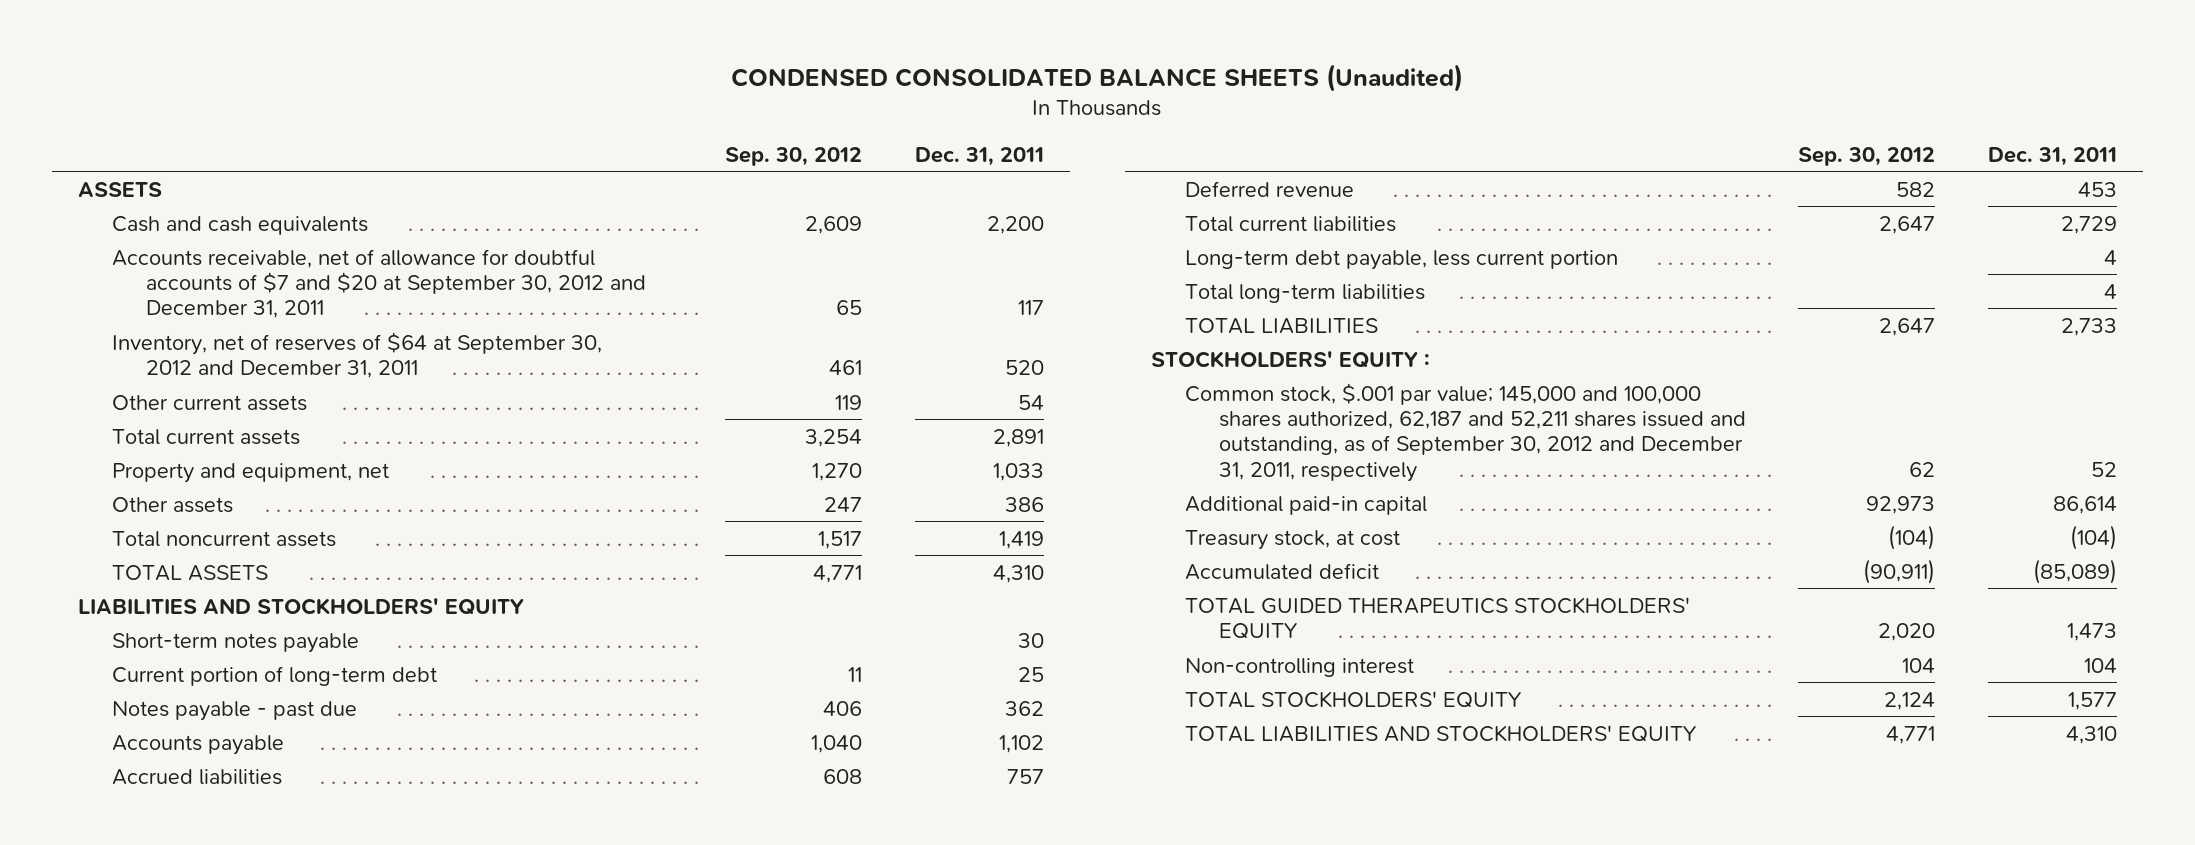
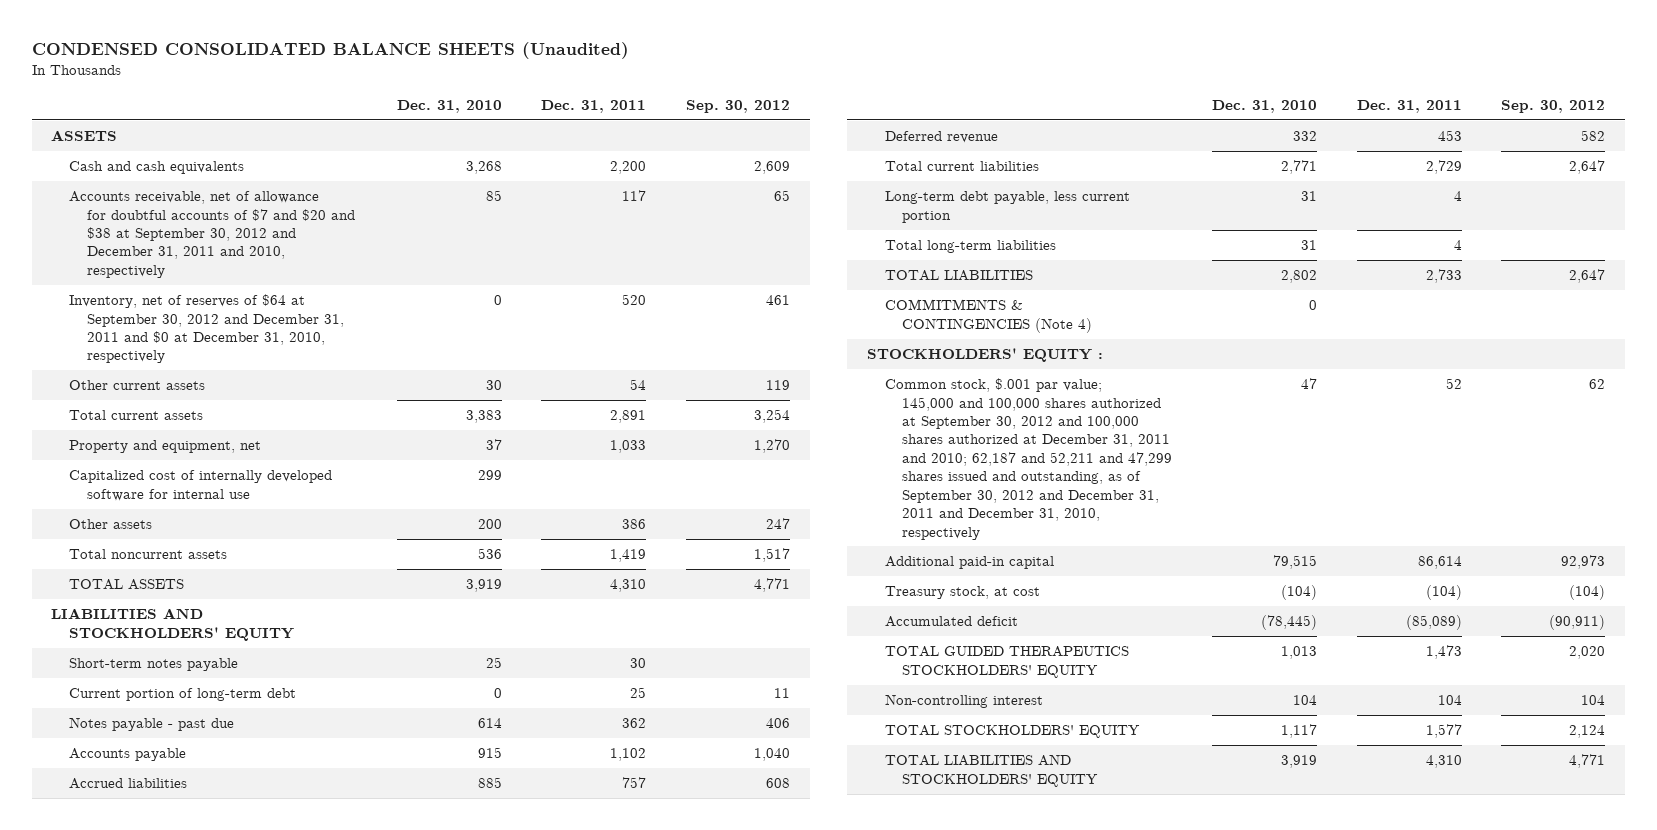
- | Sep. 30, 2012 | Dec. 31, 2011
+ | Dec. 31, 2010 | Dec. 31, 2011 | Sep. 30, 2012
- Accounts receivable, net of allowance for doubtful accounts of $7 and $20 at September 30, 2012 and December 31, 2011 | 65 | 117
- Inventory, net of reserves of $64 at September 30, 2012 and December 31, 2011 | 461 | 520
+ Accounts receivable, net of allowance for doubtful accounts of $7 and $20 and $38 at September 30, 2012 and December 31, 2011 and 2010, respectively | 85 | 117 | 65
+ Inventory, net of reserves of $64 at September 30, 2012 and December 31, 2011 and $0 at December 31, 2010, respectively | 0 | 520 | 461
+ Capitalized cost of internally developed software for internal use | 299 | |
+ COMMITMENTS & CONTINGENCIES (Note 4) | 0 | |
- Common stock, $.001 par value; 145,000 and 100,000 shares authorized, 62,187 and 52,211 shares issued and outstanding, as of September 30, 2012 and December 31, 2011, respectively | 62 | 52
+ Common stock, $.001 par value; 145,000 and 100,000 shares authorized at September 30, 2012 and 100,000 shares authorized at December 31, 2011 and 2010; 62,187 and 52,211 and 47,299 shares issued and outstanding, as of September 30, 2012 and December 31, 2011 and December 31, 2010, respectively | 47 | 52 | 62

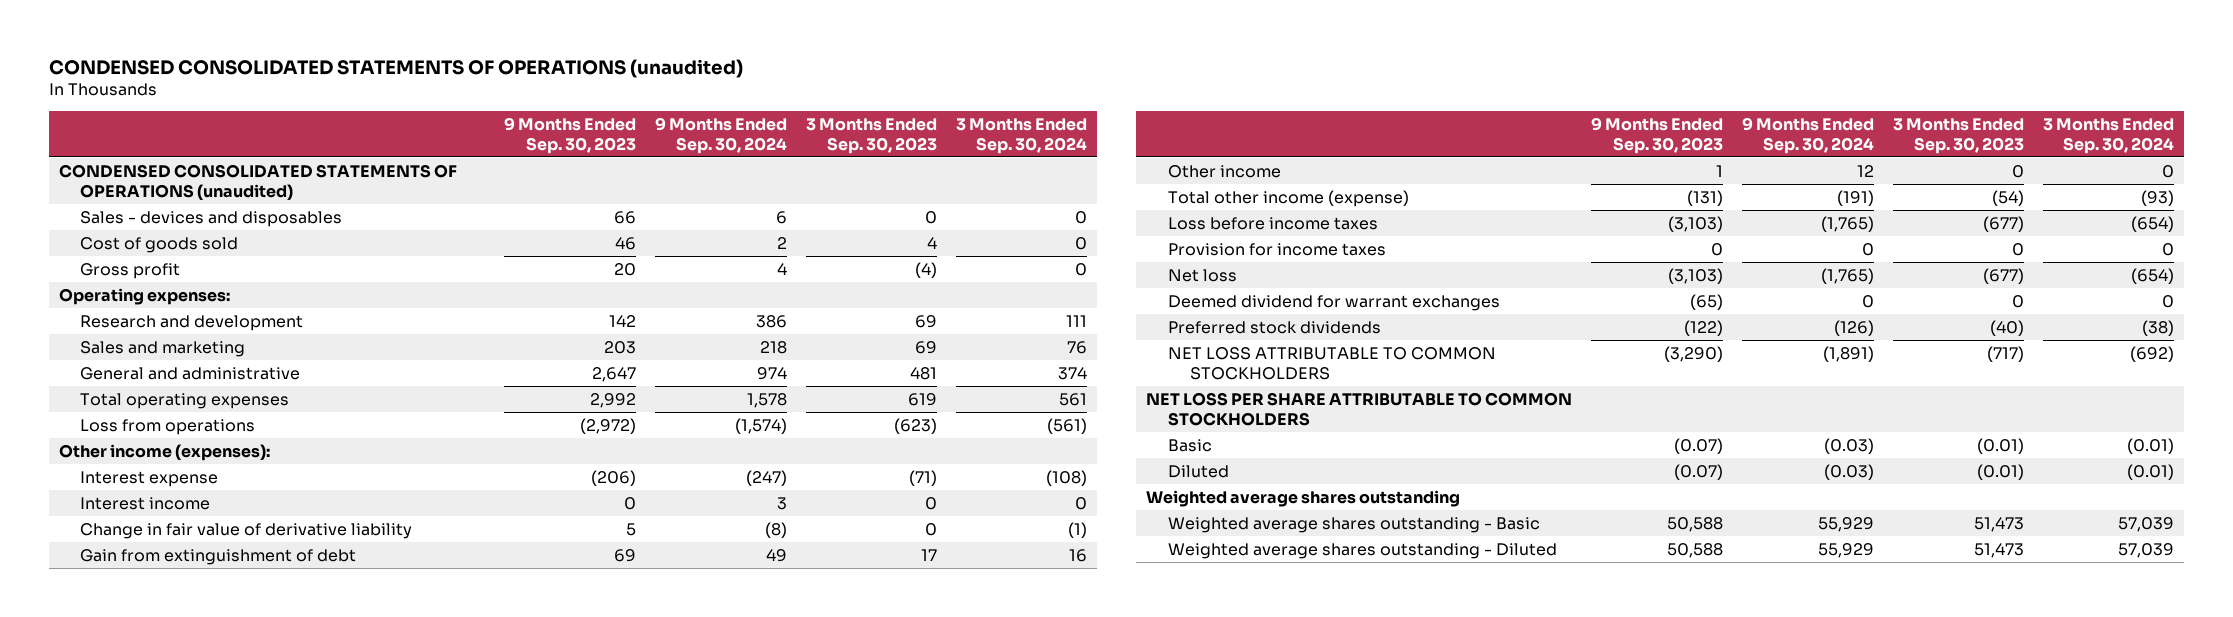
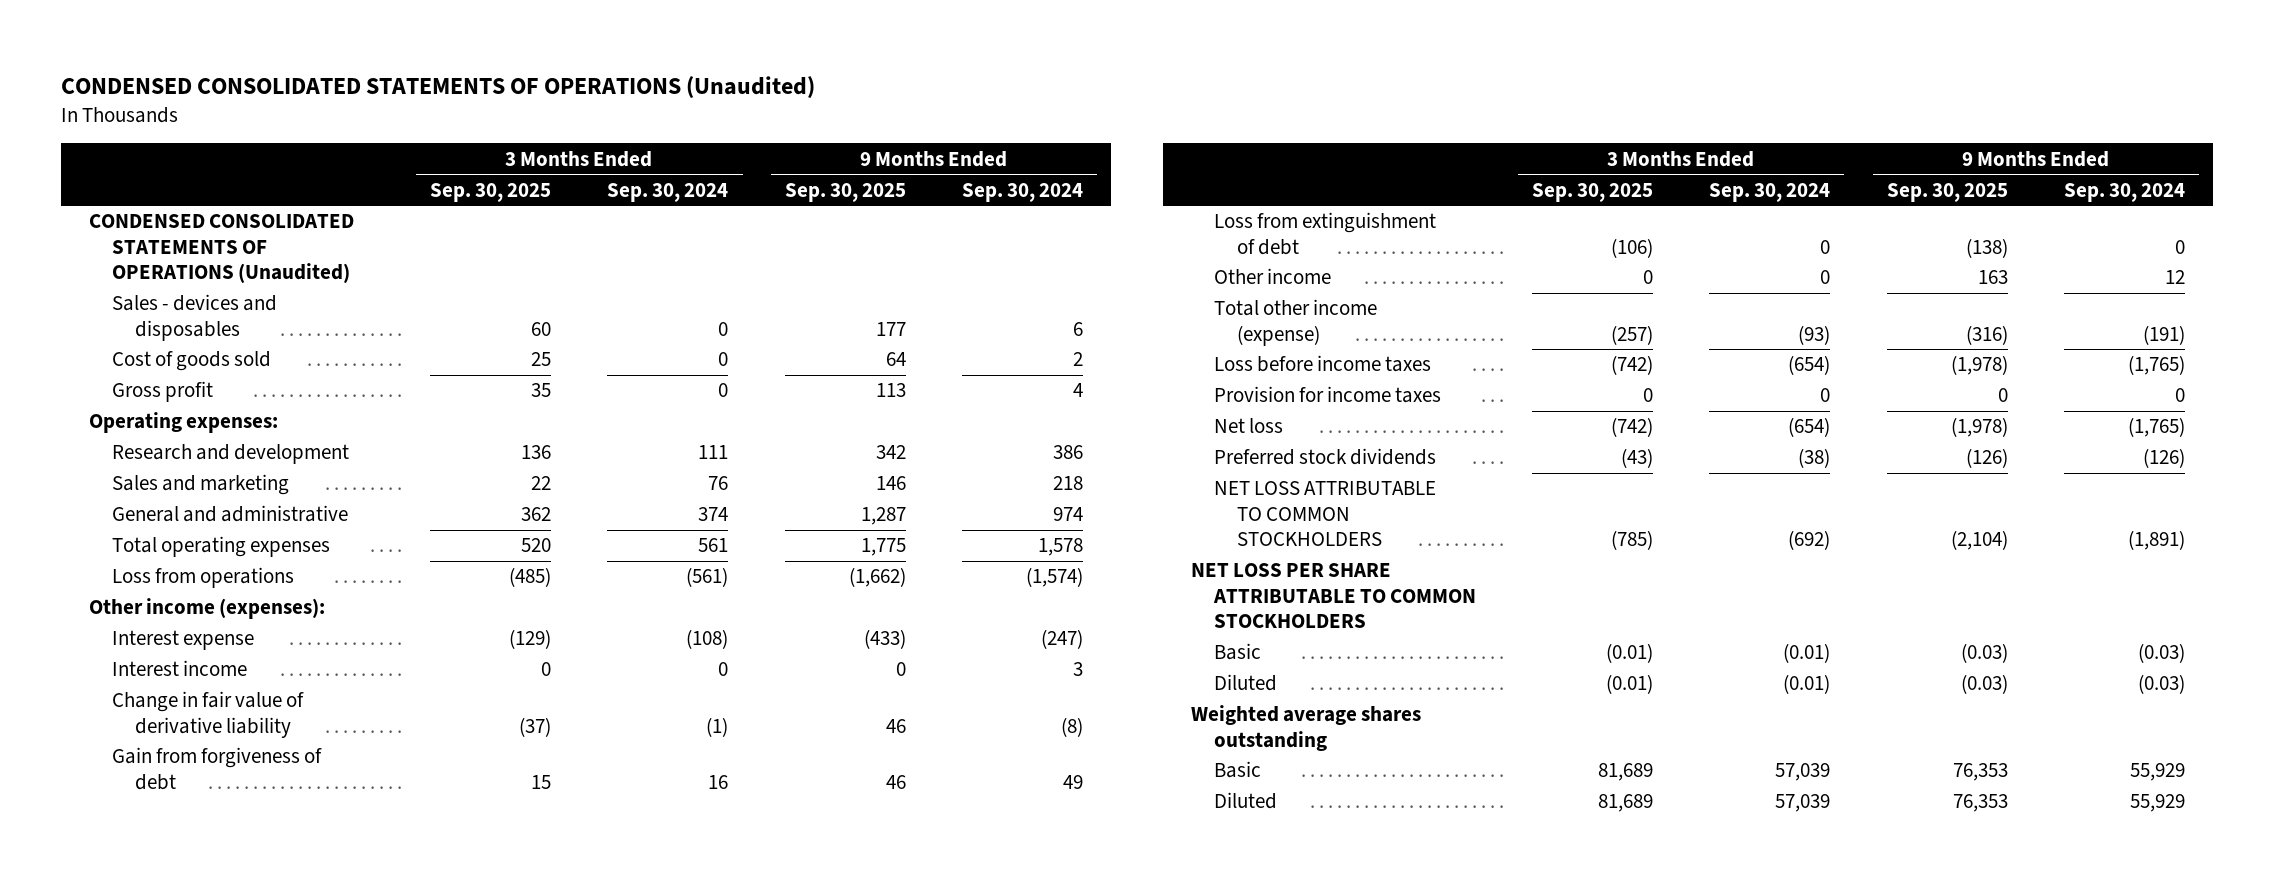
- CONDENSED CONSOLIDATED STATEMENTS OF OPERATIONS (unaudited)
+ CONDENSED CONSOLIDATED STATEMENTS OF OPERATIONS (Unaudited)
- | 9 Months Ended Sep. 30, 2023 | 9 Months Ended Sep. 30, 2024 | 3 Months Ended Sep. 30, 2023 | 3 Months Ended Sep. 30, 2024
+ | 3 Months Ended Sep. 30, 2025 | 3 Months Ended Sep. 30, 2024 | 9 Months Ended Sep. 30, 2025 | 9 Months Ended Sep. 30, 2024
- CONDENSED CONSOLIDATED STATEMENTS OF OPERATIONS (unaudited)
+ CONDENSED CONSOLIDATED STATEMENTS OF OPERATIONS (Unaudited)
- Gain from extinguishment of debt | 69 | 49 | 17 | 16
+ Gain from forgiveness of debt | 15 | 16 | 46 | 49
+ Loss from extinguishment of debt | (106) | 0 | (138) | 0
- Deemed dividend for warrant exchanges | (65) | 0 | 0 | 0
- Weighted average shares outstanding - Basic | 50,588 | 55,929 | 51,473 | 57,039
- Weighted average shares outstanding - Diluted | 50,588 | 55,929 | 51,473 | 57,039
+ Basic | 81,689 | 57,039 | 76,353 | 55,929
+ Diluted | 81,689 | 57,039 | 76,353 | 55,929

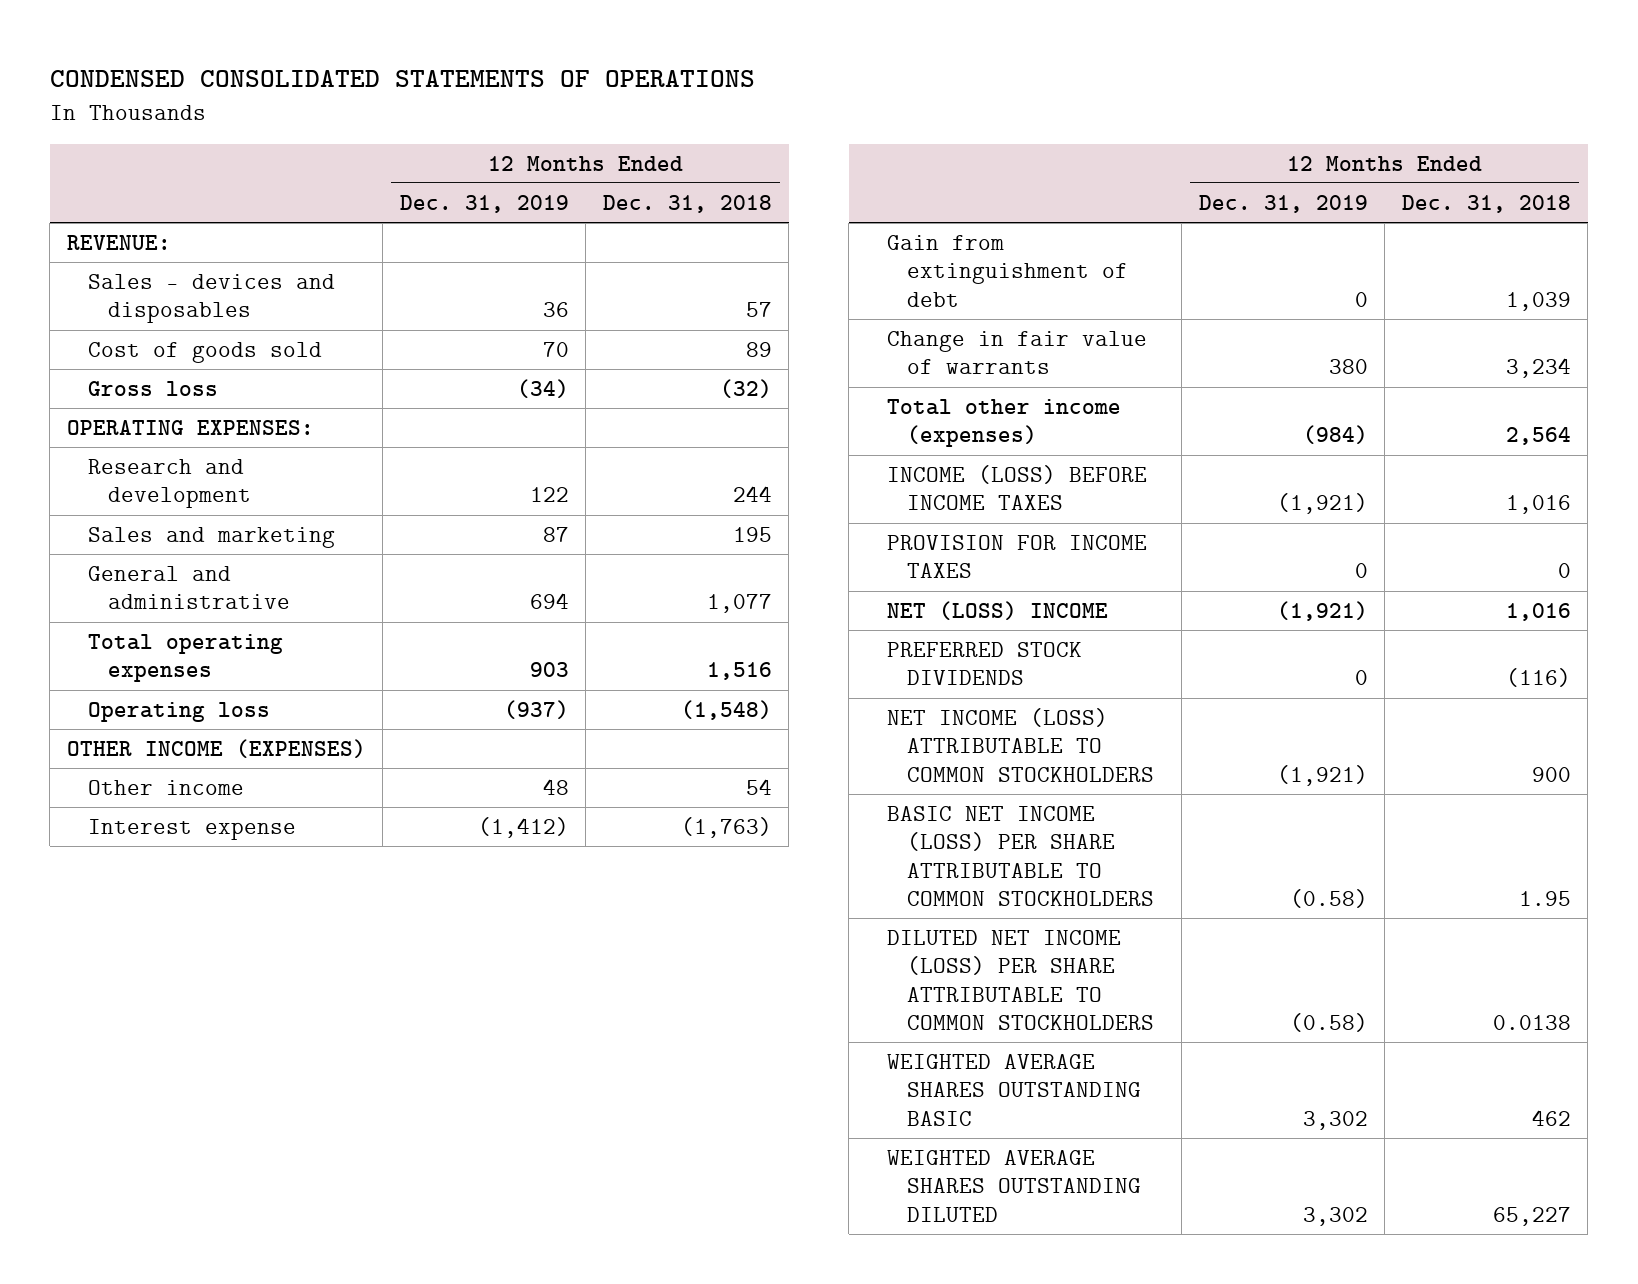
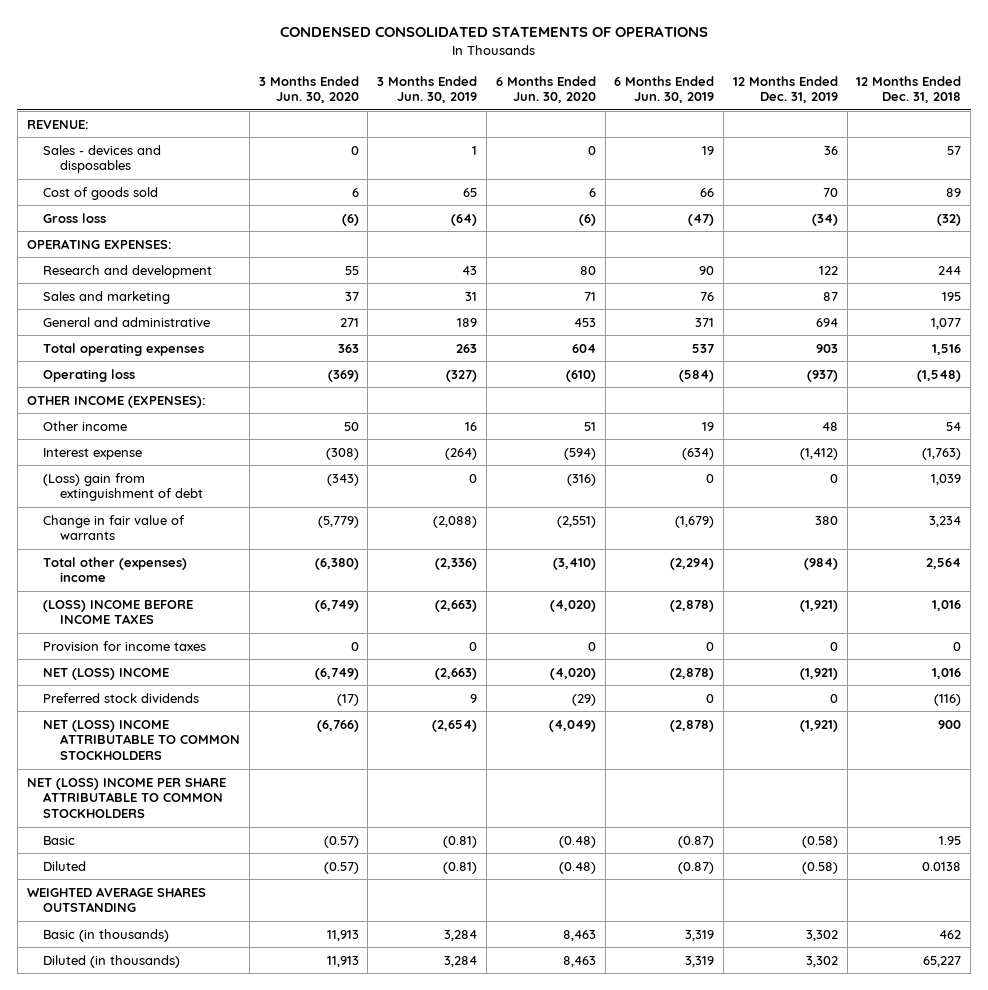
- | 12 Months Ended Dec. 31, 2019 | 12 Months Ended Dec. 31, 2018
+ | 3 Months Ended Jun. 30, 2020 | 3 Months Ended Jun. 30, 2019 | 6 Months Ended Jun. 30, 2020 | 6 Months Ended Jun. 30, 2019 | 12 Months Ended Dec. 31, 2019 | 12 Months Ended Dec. 31, 2018
- OTHER INCOME (EXPENSES)
+ OTHER INCOME (EXPENSES):
- Gain from extinguishment of debt | 0 | 1,039
+ (Loss) gain from extinguishment of debt | (343) | 0 | (316) | 0 | 0 | 1,039
- Total other income (expenses) | (984) | 2,564
- INCOME (LOSS) BEFORE INCOME TAXES | (1,921) | 1,016
- PROVISION FOR INCOME TAXES | 0 | 0
+ Total other (expenses) income | (6,380) | (2,336) | (3,410) | (2,294) | (984) | 2,564
+ (LOSS) INCOME BEFORE INCOME TAXES | (6,749) | (2,663) | (4,020) | (2,878) | (1,921) | 1,016
+ Provision for income taxes | 0 | 0 | 0 | 0 | 0 | 0
- PREFERRED STOCK DIVIDENDS | 0 | (116)
- NET INCOME (LOSS) ATTRIBUTABLE TO COMMON STOCKHOLDERS | (1,921) | 900
- BASIC NET INCOME (LOSS) PER SHARE ATTRIBUTABLE TO COMMON STOCKHOLDERS | (0.58) | 1.95
- DILUTED NET INCOME (LOSS) PER SHARE ATTRIBUTABLE TO COMMON STOCKHOLDERS | (0.58) | 0.0138
- WEIGHTED AVERAGE SHARES OUTSTANDING BASIC | 3,302 | 462
- WEIGHTED AVERAGE SHARES OUTSTANDING DILUTED | 3,302 | 65,227
+ Preferred stock dividends | (17) | 9 | (29) | 0 | 0 | (116)
+ NET (LOSS) INCOME ATTRIBUTABLE TO COMMON STOCKHOLDERS | (6,766) | (2,654) | (4,049) | (2,878) | (1,921) | 900
+ NET (LOSS) INCOME PER SHARE ATTRIBUTABLE TO COMMON STOCKHOLDERS
+ Basic | (0.57) | (0.81) | (0.48) | (0.87) | (0.58) | 1.95
+ Diluted | (0.57) | (0.81) | (0.48) | (0.87) | (0.58) | 0.0138
+ WEIGHTED AVERAGE SHARES OUTSTANDING
+ Basic (in thousands) | 11,913 | 3,284 | 8,463 | 3,319 | 3,302 | 462
+ Diluted (in thousands) | 11,913 | 3,284 | 8,463 | 3,319 | 3,302 | 65,227

